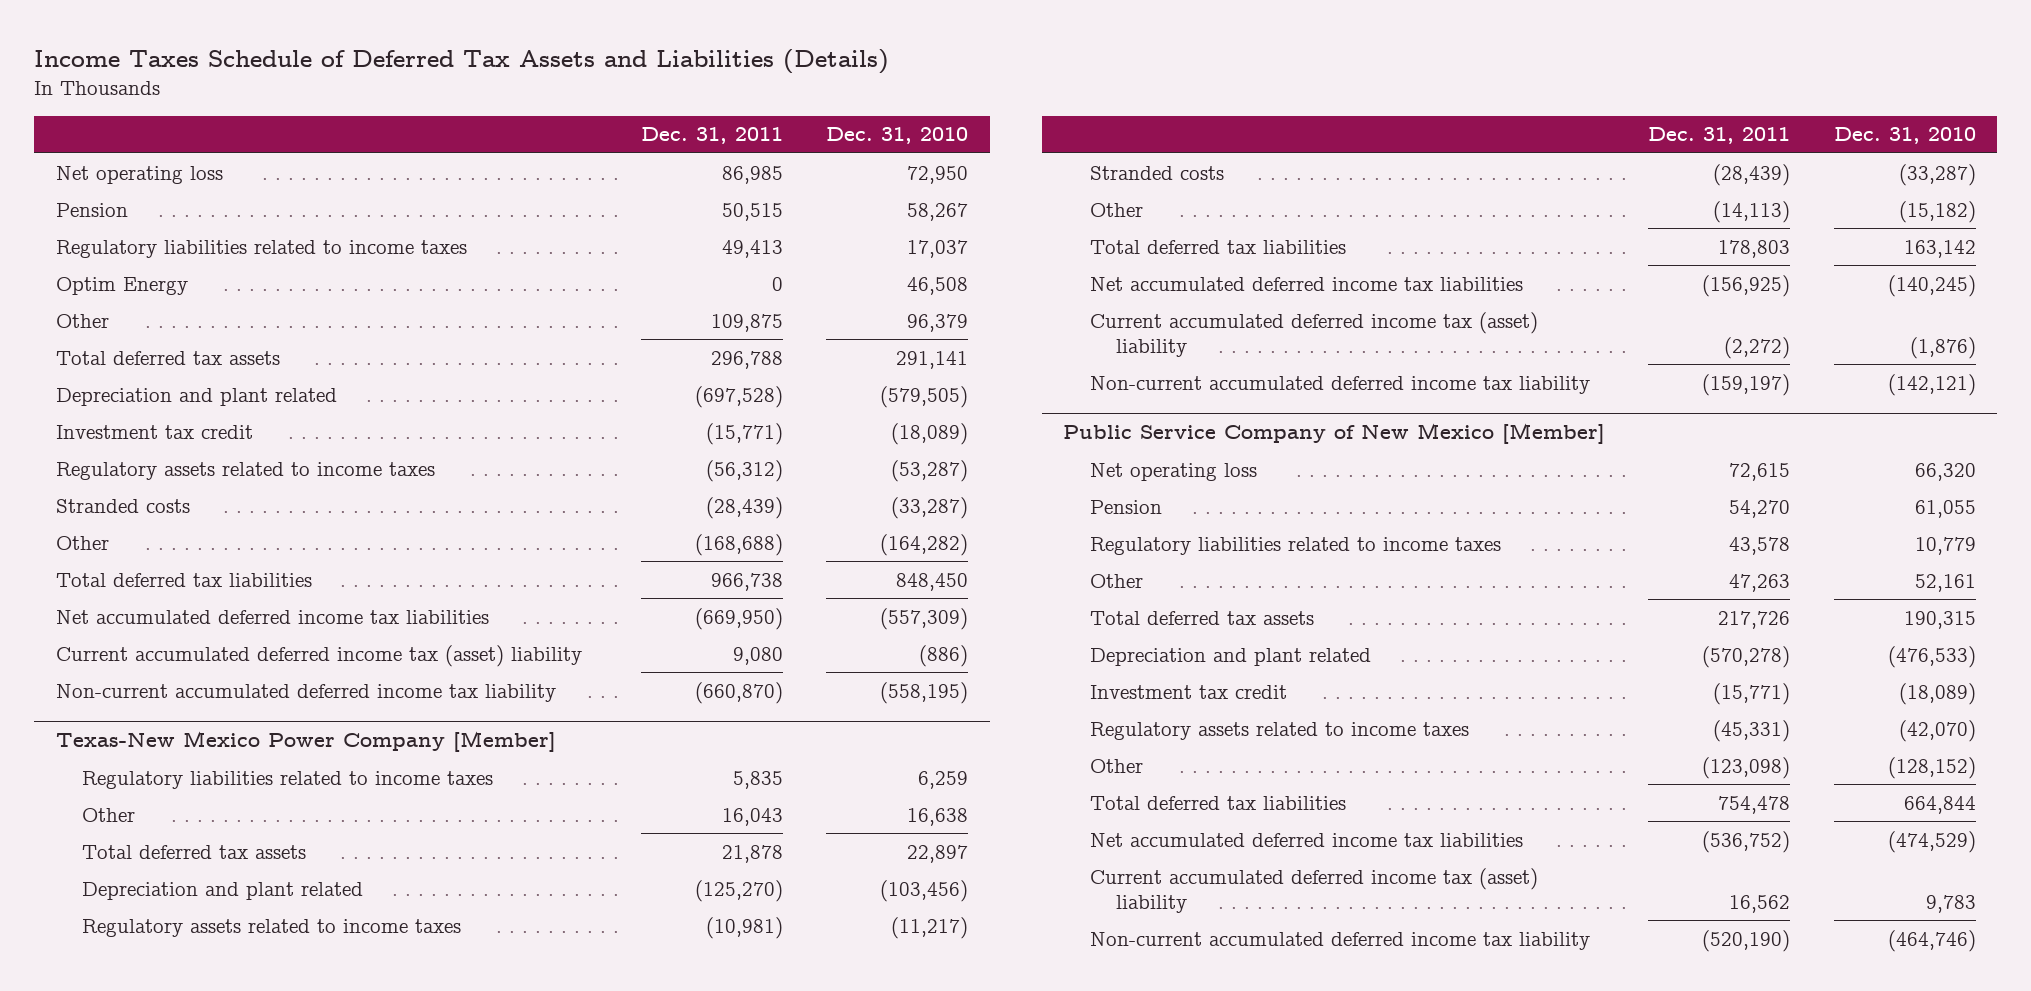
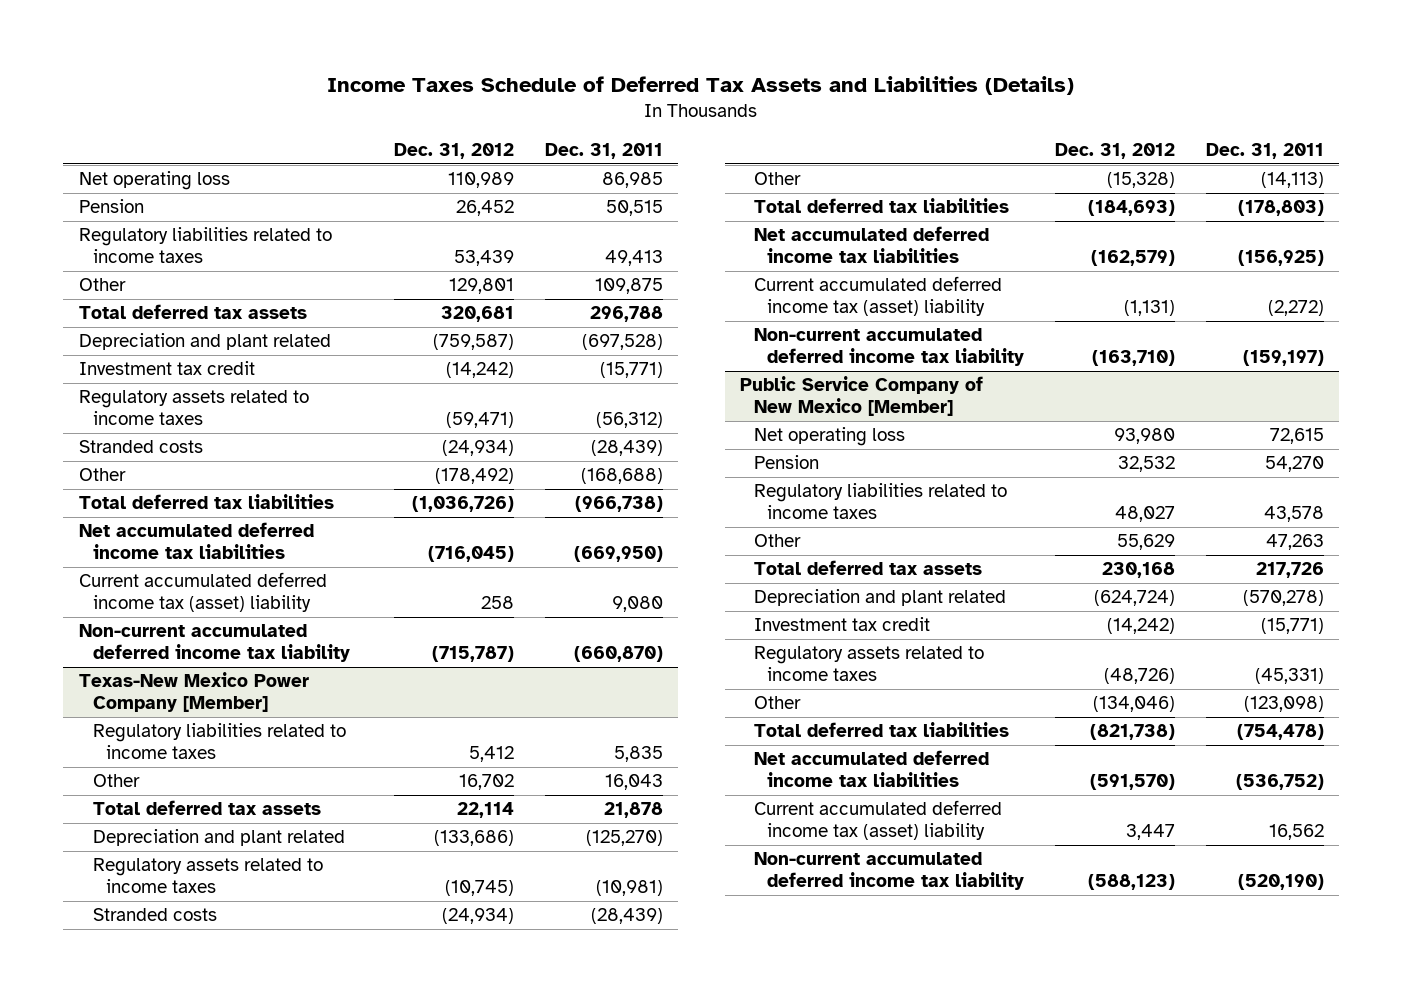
- | Dec. 31, 2011 | Dec. 31, 2010
+ | Dec. 31, 2012 | Dec. 31, 2011
- Optim Energy | 0 | 46,508
- Total deferred tax liabilities | 966,738 | 848,450
+ Total deferred tax liabilities | (1,036,726) | (966,738)
@ Texas-New Mexico Power Company [Member]
- Total deferred tax liabilities | 178,803 | 163,142
+ Total deferred tax liabilities | (184,693) | (178,803)
@ Public Service Company of New Mexico [Member]
- Total deferred tax liabilities | 754,478 | 664,844
+ Total deferred tax liabilities | (821,738) | (754,478)

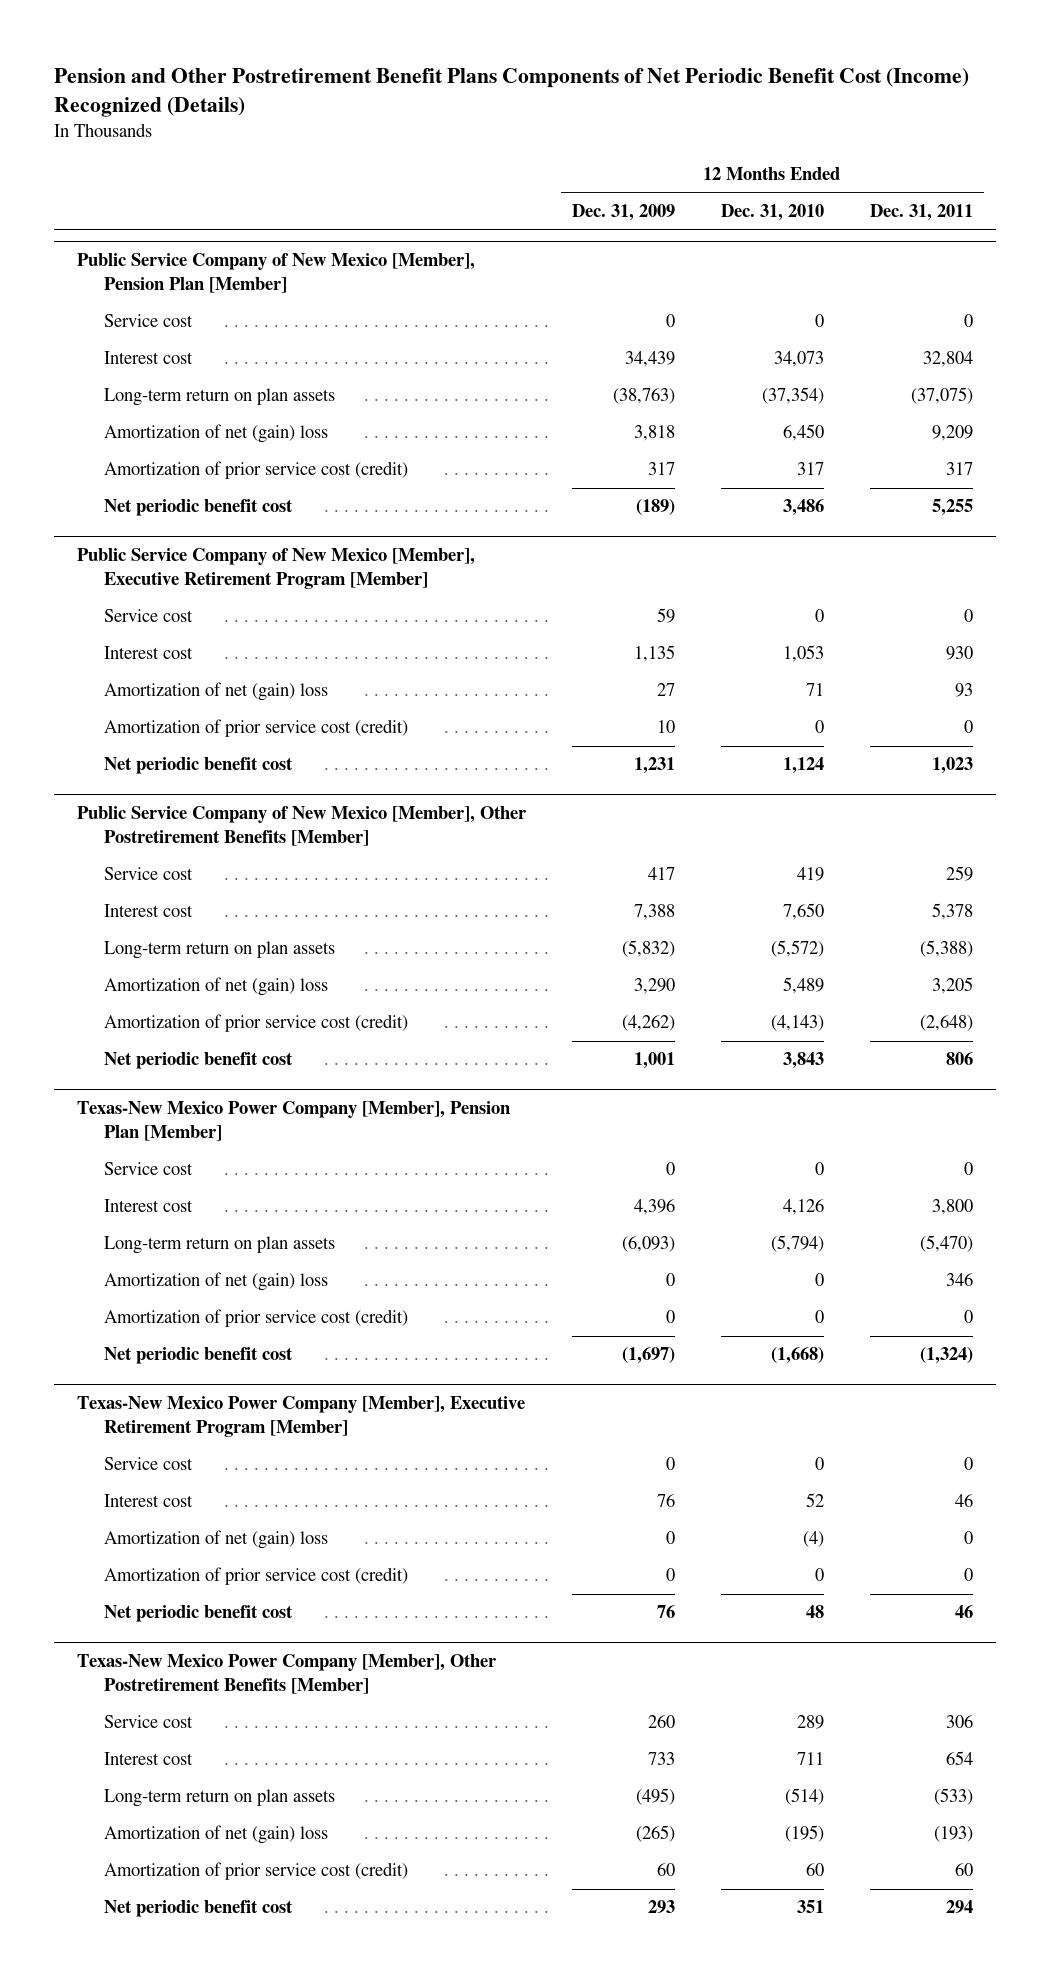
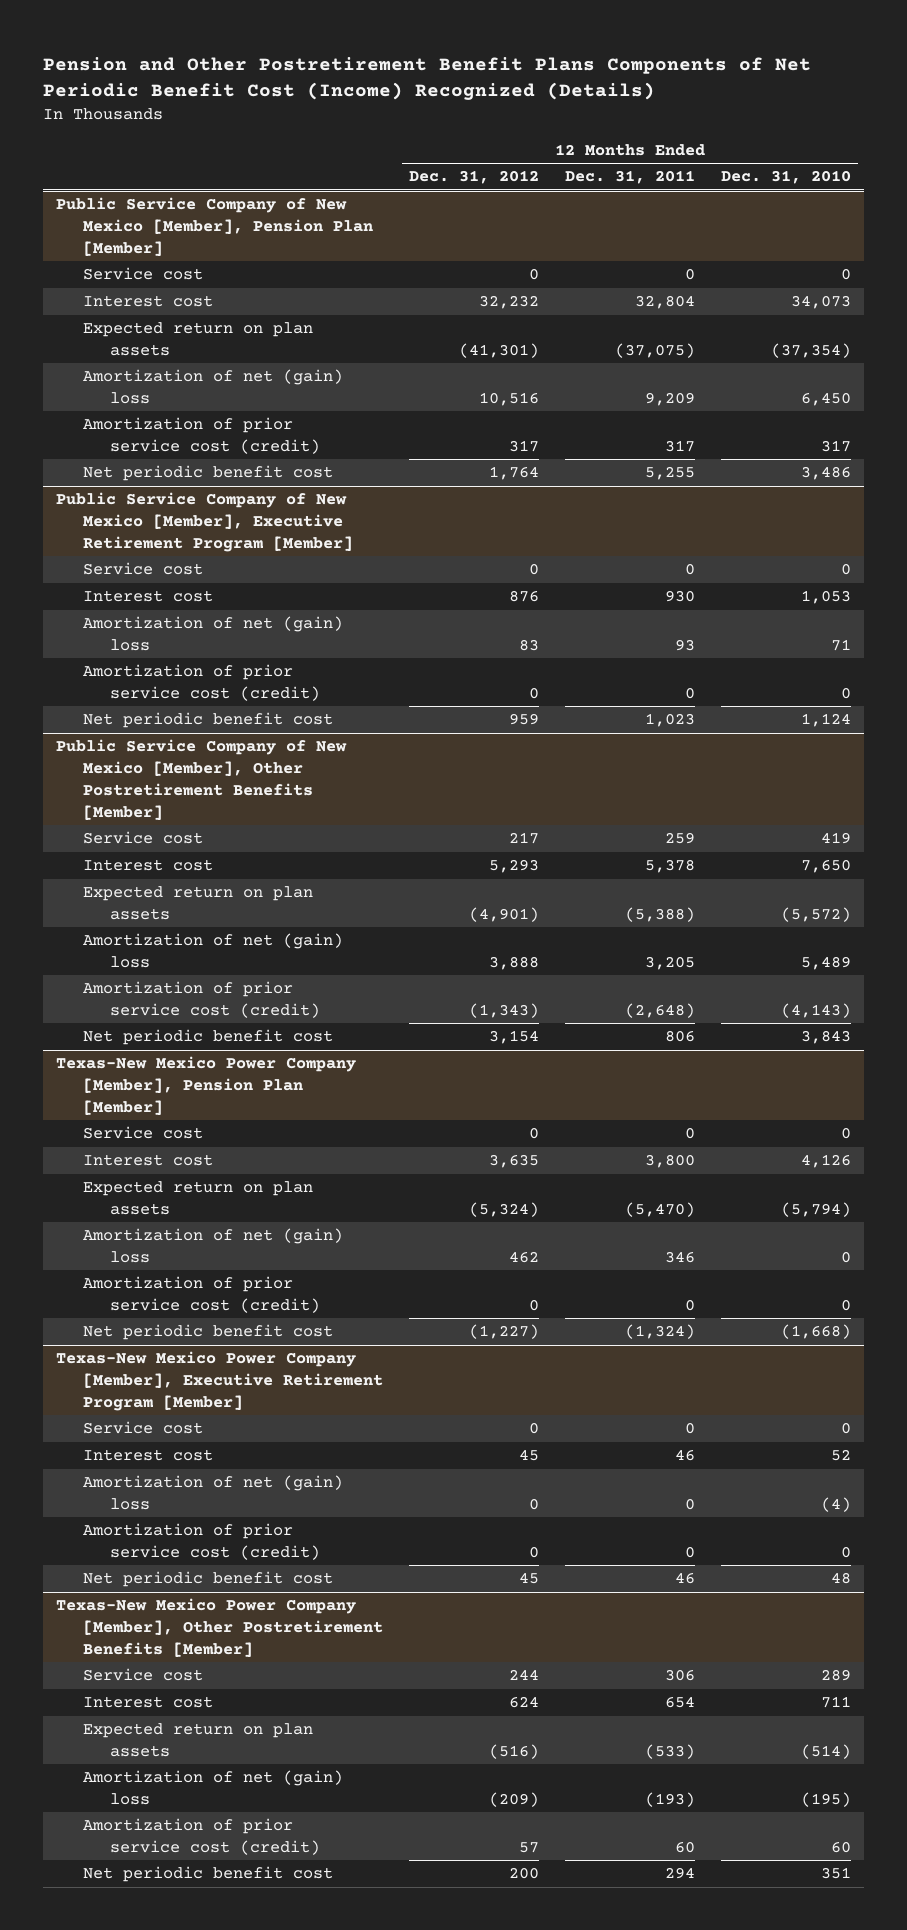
- | 12 Months Ended Dec. 31, 2009 | 12 Months Ended Dec. 31, 2010 | 12 Months Ended Dec. 31, 2011
+ | 12 Months Ended Dec. 31, 2012 | 12 Months Ended Dec. 31, 2011 | 12 Months Ended Dec. 31, 2010
@ Public Service Company of New Mexico [Member], Pension Plan [Member]
- Long-term return on plan assets | (38,763) | (37,354) | (37,075)
+ Expected return on plan assets | (41,301) | (37,075) | (37,354)
@ Public Service Company of New Mexico [Member], Other Postretirement Benefits [Member]
- Long-term return on plan assets | (5,832) | (5,572) | (5,388)
+ Expected return on plan assets | (4,901) | (5,388) | (5,572)
@ Texas-New Mexico Power Company [Member], Pension Plan [Member]
- Long-term return on plan assets | (6,093) | (5,794) | (5,470)
+ Expected return on plan assets | (5,324) | (5,470) | (5,794)
@ Texas-New Mexico Power Company [Member], Other Postretirement Benefits [Member]
- Long-term return on plan assets | (495) | (514) | (533)
+ Expected return on plan assets | (516) | (533) | (514)

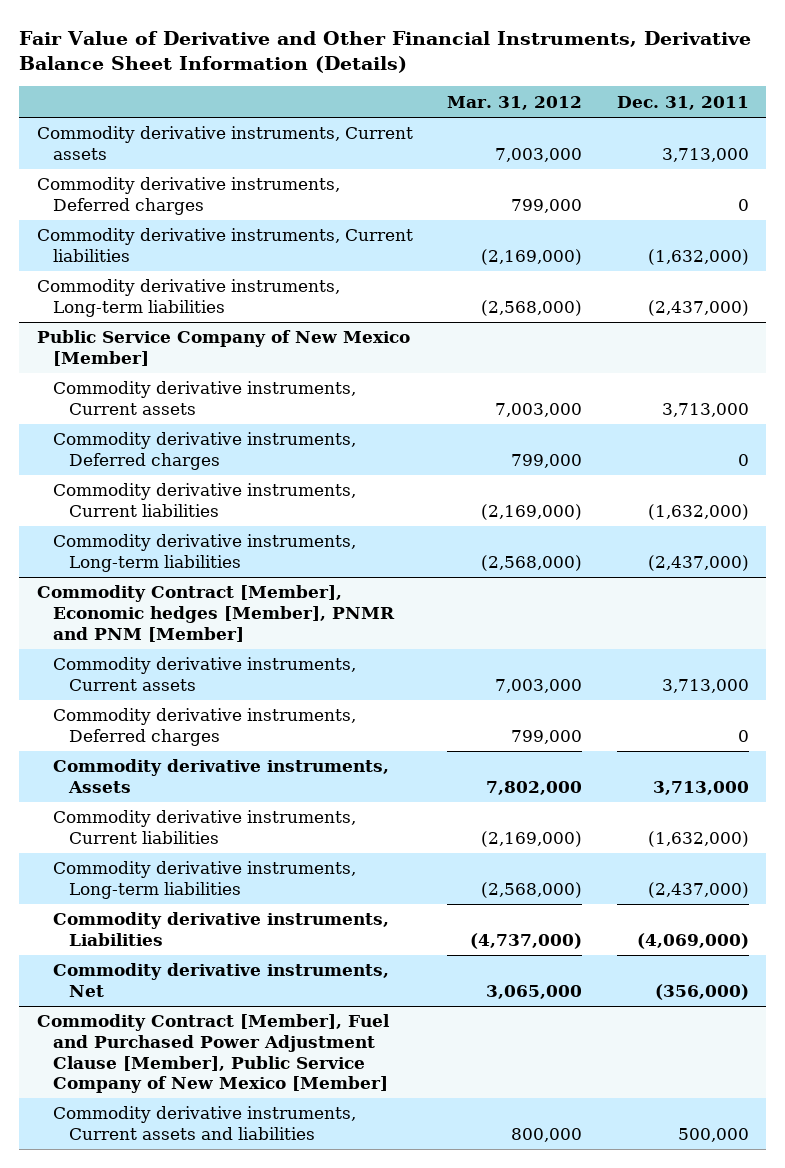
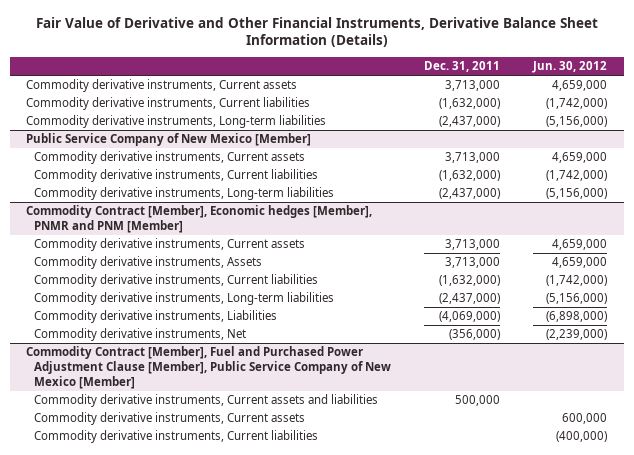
- | Mar. 31, 2012 | Dec. 31, 2011
+ | Dec. 31, 2011 | Jun. 30, 2012
- Commodity derivative instruments, Deferred charges | 799,000 | 0
@ Public Service Company of New Mexico [Member]
- Commodity derivative instruments, Deferred charges | 799,000 | 0
@ Commodity Contract [Member], Economic hedges [Member], PNMR and PNM [Member]
- Commodity derivative instruments, Deferred charges | 799,000 | 0
@ Commodity Contract [Member], Fuel and Purchased Power Adjustment Clause [Member], Public Service Company of New Mexico [Member]
+ Commodity derivative instruments, Current assets | | 600,000
+ Commodity derivative instruments, Current liabilities | | (400,000)

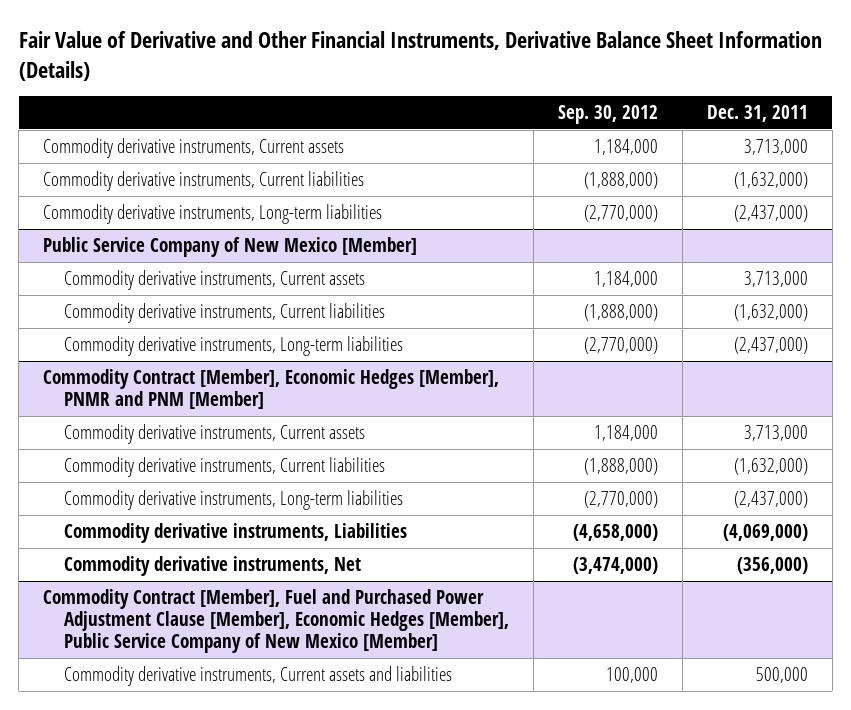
- | Dec. 31, 2011 | Jun. 30, 2012
+ | Sep. 30, 2012 | Dec. 31, 2011
- Commodity Contract [Member], Economic hedges [Member], PNMR and PNM [Member]
+ Commodity Contract [Member], Economic Hedges [Member], PNMR and PNM [Member]
- Commodity derivative instruments, Assets | 3,713,000 | 4,659,000
- Commodity Contract [Member], Fuel and Purchased Power Adjustment Clause [Member], Public Service Company of New Mexico [Member]
+ Commodity Contract [Member], Fuel and Purchased Power Adjustment Clause [Member], Economic Hedges [Member], Public Service Company of New Mexico [Member]
- Commodity derivative instruments, Current assets | | 600,000
- Commodity derivative instruments, Current liabilities | | (400,000)

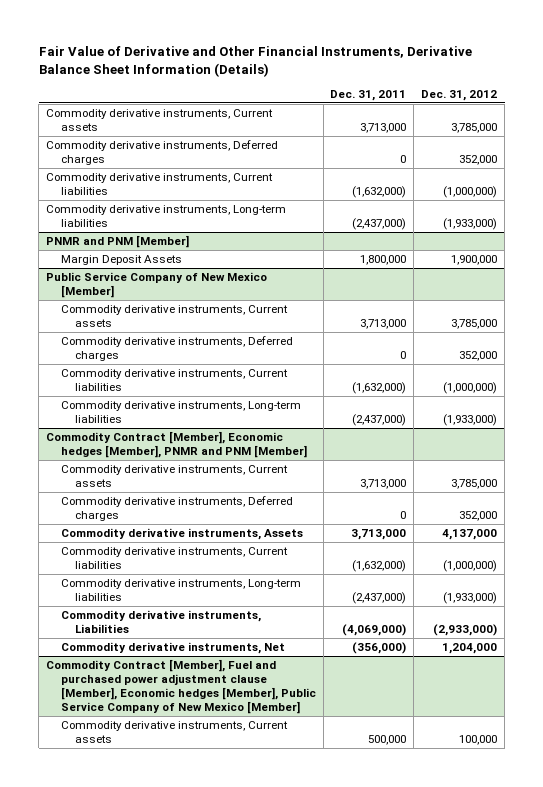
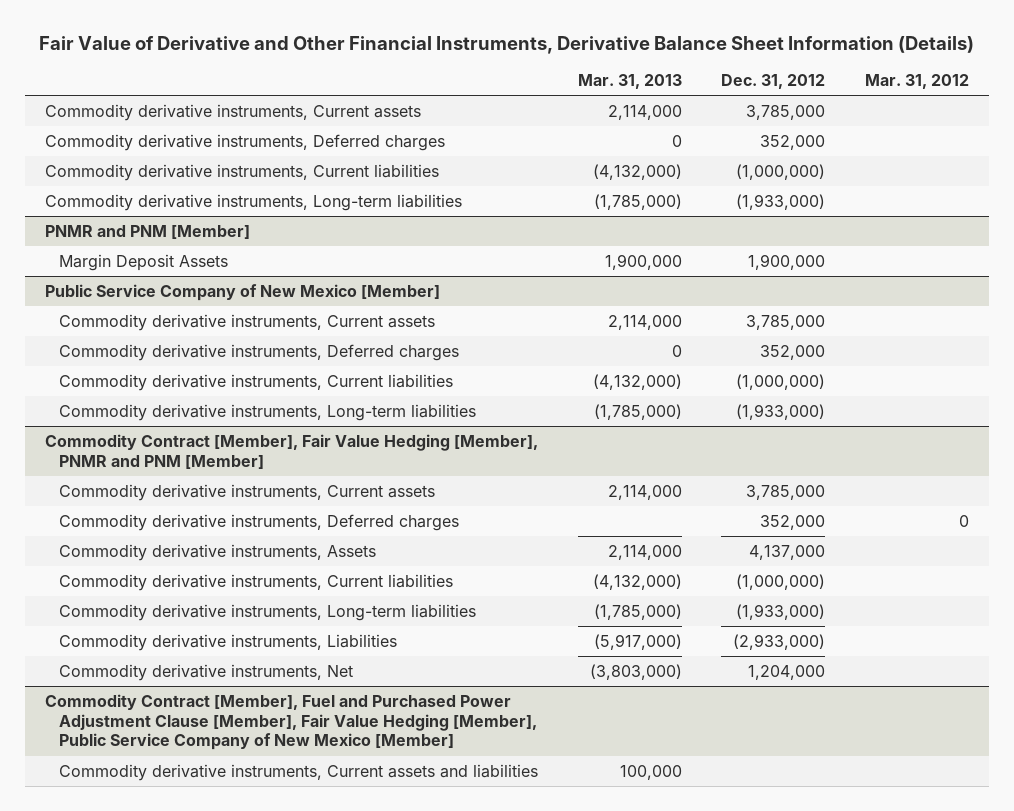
- | Dec. 31, 2011 | Dec. 31, 2012
+ | Mar. 31, 2013 | Dec. 31, 2012 | Mar. 31, 2012
- Commodity Contract [Member], Economic hedges [Member], PNMR and PNM [Member]
+ Commodity Contract [Member], Fair Value Hedging [Member], PNMR and PNM [Member]
- Commodity Contract [Member], Fuel and purchased power adjustment clause [Member], Economic hedges [Member], Public Service Company of New Mexico [Member]
- Commodity derivative instruments, Current assets | 500,000 | 100,000
+ Commodity Contract [Member], Fuel and Purchased Power Adjustment Clause [Member], Fair Value Hedging [Member], Public Service Company of New Mexico [Member]
+ Commodity derivative instruments, Current assets and liabilities | 100,000 | |

